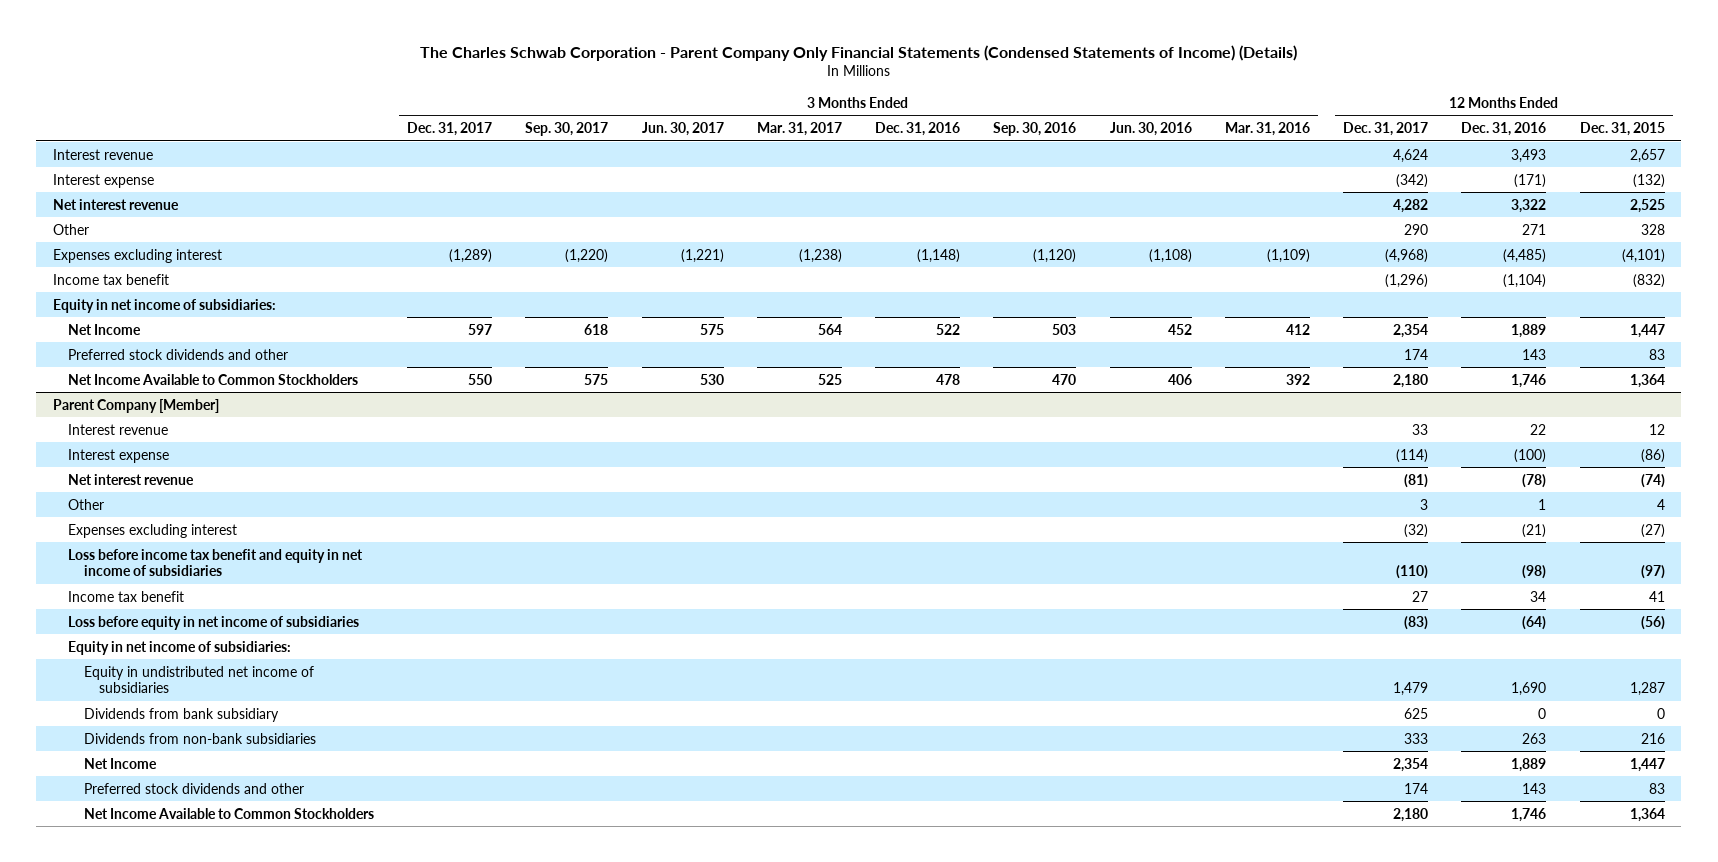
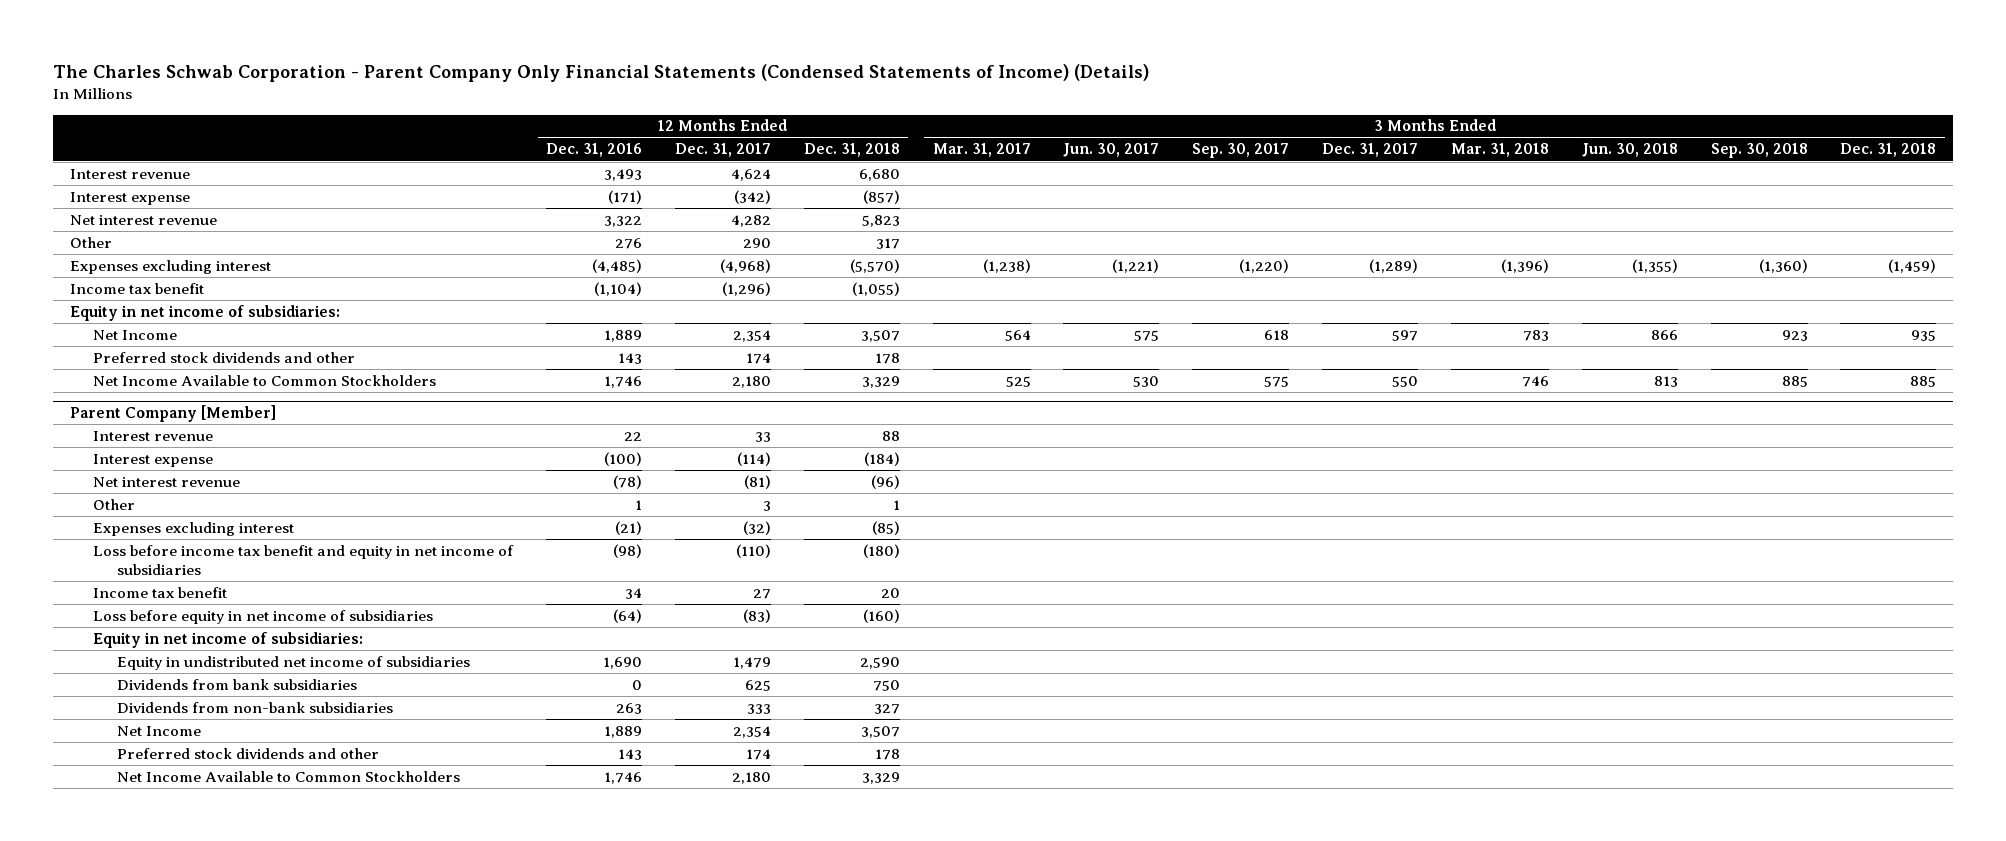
- | 3 Months Ended Dec. 31, 2017 | 3 Months Ended Sep. 30, 2017 | 3 Months Ended Jun. 30, 2017 | 3 Months Ended Mar. 31, 2017 | 3 Months Ended Dec. 31, 2016 | 3 Months Ended Sep. 30, 2016 | 3 Months Ended Jun. 30, 2016 | 3 Months Ended Mar. 31, 2016 | 12 Months Ended Dec. 31, 2017 | 12 Months Ended Dec. 31, 2016 | 12 Months Ended Dec. 31, 2015
+ | 12 Months Ended Dec. 31, 2016 | 12 Months Ended Dec. 31, 2017 | 12 Months Ended Dec. 31, 2018 | 3 Months Ended Mar. 31, 2017 | 3 Months Ended Jun. 30, 2017 | 3 Months Ended Sep. 30, 2017 | 3 Months Ended Dec. 31, 2017 | 3 Months Ended Mar. 31, 2018 | 3 Months Ended Jun. 30, 2018 | 3 Months Ended Sep. 30, 2018 | 3 Months Ended Dec. 31, 2018
- Other | | | | | | | | | 290 | 271 | 328
+ Other | 276 | 290 | 317 | | | | | | | |
@ Parent Company [Member]
- Dividends from bank subsidiary | | | | | | | | | 625 | 0 | 0
+ Dividends from bank subsidiaries | 0 | 625 | 750 | | | | | | | |

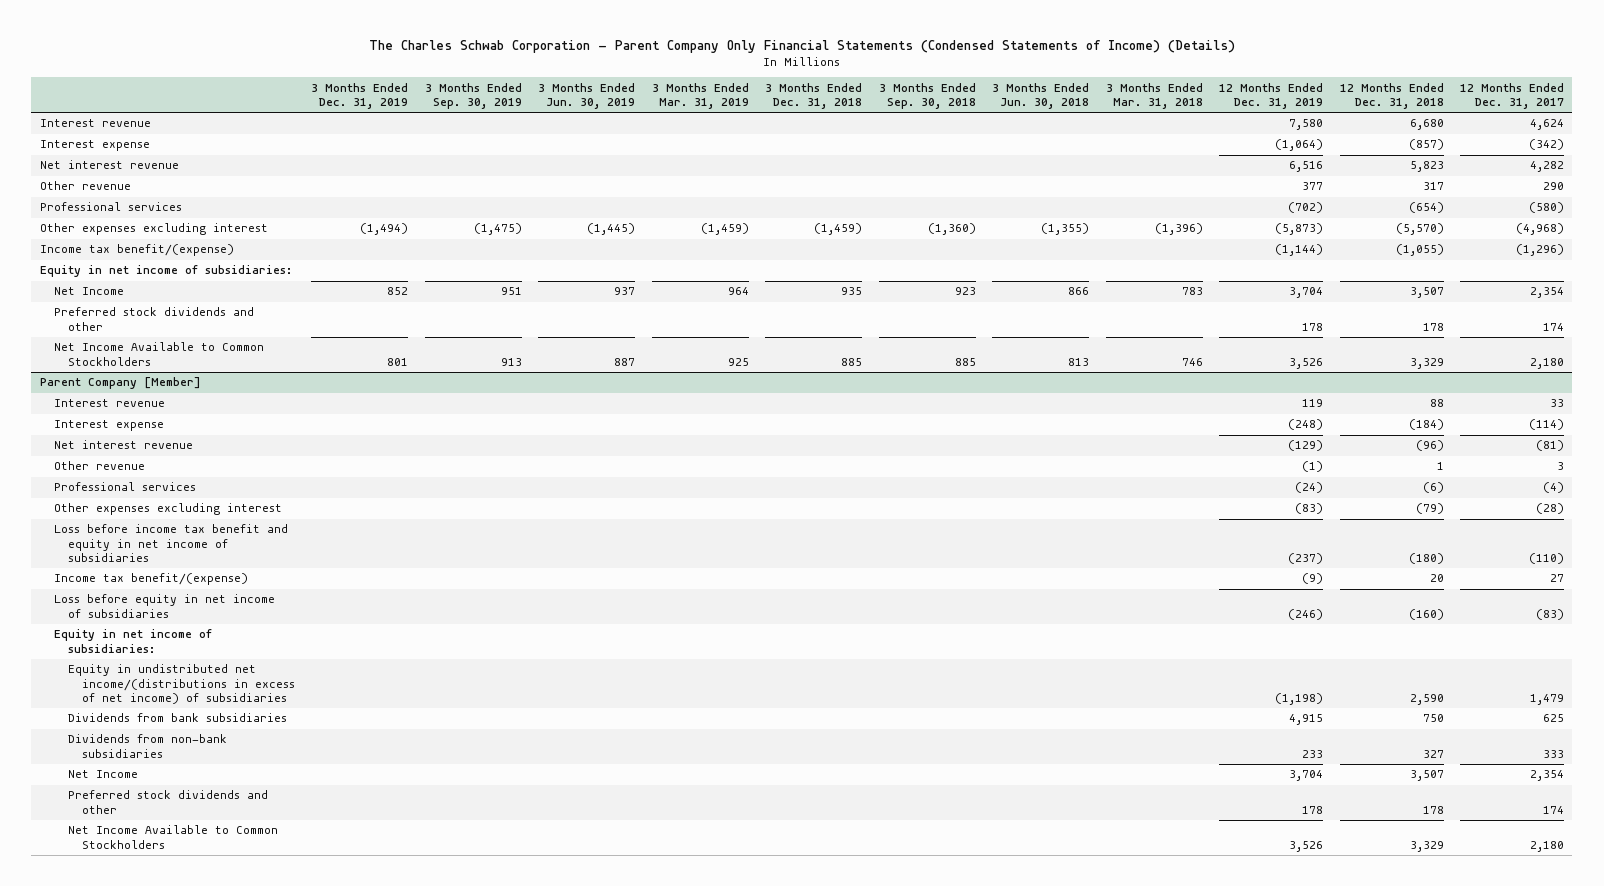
- | 12 Months Ended Dec. 31, 2016 | 12 Months Ended Dec. 31, 2017 | 12 Months Ended Dec. 31, 2018 | 3 Months Ended Mar. 31, 2017 | 3 Months Ended Jun. 30, 2017 | 3 Months Ended Sep. 30, 2017 | 3 Months Ended Dec. 31, 2017 | 3 Months Ended Mar. 31, 2018 | 3 Months Ended Jun. 30, 2018 | 3 Months Ended Sep. 30, 2018 | 3 Months Ended Dec. 31, 2018
+ | 3 Months Ended Dec. 31, 2019 | 3 Months Ended Sep. 30, 2019 | 3 Months Ended Jun. 30, 2019 | 3 Months Ended Mar. 31, 2019 | 3 Months Ended Dec. 31, 2018 | 3 Months Ended Sep. 30, 2018 | 3 Months Ended Jun. 30, 2018 | 3 Months Ended Mar. 31, 2018 | 12 Months Ended Dec. 31, 2019 | 12 Months Ended Dec. 31, 2018 | 12 Months Ended Dec. 31, 2017
- Other | 276 | 290 | 317 | | | | | | | |
- Expenses excluding interest | (4,485) | (4,968) | (5,570) | (1,238) | (1,221) | (1,220) | (1,289) | (1,396) | (1,355) | (1,360) | (1,459)
- Income tax benefit | (1,104) | (1,296) | (1,055) | | | | | | | |
+ Other revenue | | | | | | | | | 377 | 317 | 290
+ Professional services | | | | | | | | | (702) | (654) | (580)
+ Other expenses excluding interest | (1,494) | (1,475) | (1,445) | (1,459) | (1,459) | (1,360) | (1,355) | (1,396) | (5,873) | (5,570) | (4,968)
+ Income tax benefit/(expense) | | | | | | | | | (1,144) | (1,055) | (1,296)
@ Parent Company [Member]
- Other | 1 | 3 | 1 | | | | | | | |
- Expenses excluding interest | (21) | (32) | (85) | | | | | | | |
+ Other revenue | | | | | | | | | (1) | 1 | 3
+ Professional services | | | | | | | | | (24) | (6) | (4)
+ Other expenses excluding interest | | | | | | | | | (83) | (79) | (28)
- Income tax benefit | 34 | 27 | 20 | | | | | | | |
+ Income tax benefit/(expense) | | | | | | | | | (9) | 20 | 27
- Equity in undistributed net income of subsidiaries | 1,690 | 1,479 | 2,590 | | | | | | | |
+ Equity in undistributed net income/(distributions in excess of net income) of subsidiaries | | | | | | | | | (1,198) | 2,590 | 1,479

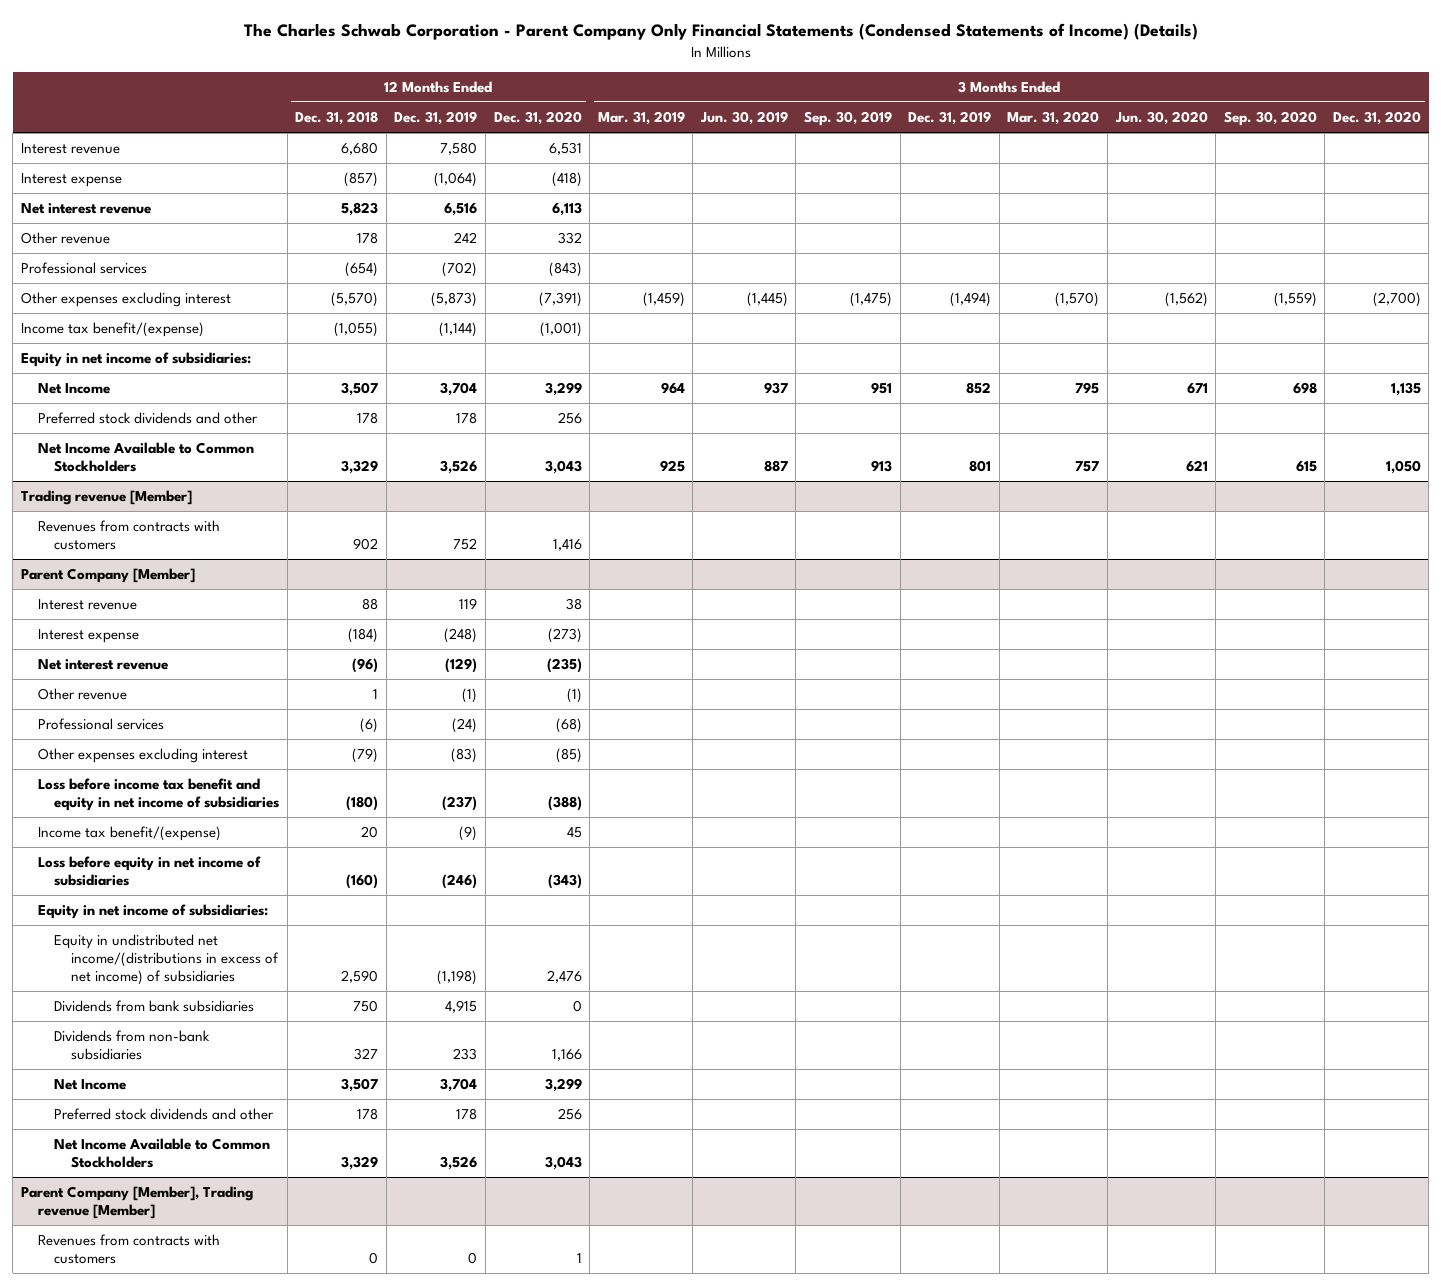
- | 3 Months Ended Dec. 31, 2019 | 3 Months Ended Sep. 30, 2019 | 3 Months Ended Jun. 30, 2019 | 3 Months Ended Mar. 31, 2019 | 3 Months Ended Dec. 31, 2018 | 3 Months Ended Sep. 30, 2018 | 3 Months Ended Jun. 30, 2018 | 3 Months Ended Mar. 31, 2018 | 12 Months Ended Dec. 31, 2019 | 12 Months Ended Dec. 31, 2018 | 12 Months Ended Dec. 31, 2017
+ | 12 Months Ended Dec. 31, 2018 | 12 Months Ended Dec. 31, 2019 | 12 Months Ended Dec. 31, 2020 | 3 Months Ended Mar. 31, 2019 | 3 Months Ended Jun. 30, 2019 | 3 Months Ended Sep. 30, 2019 | 3 Months Ended Dec. 31, 2019 | 3 Months Ended Mar. 31, 2020 | 3 Months Ended Jun. 30, 2020 | 3 Months Ended Sep. 30, 2020 | 3 Months Ended Dec. 31, 2020
- Other revenue | | | | | | | | | 377 | 317 | 290
+ Other revenue | 178 | 242 | 332 | | | | | | | |
+ Trading revenue [Member]
+ Revenues from contracts with customers | 902 | 752 | 1,416 | | | | | | | |
+ Parent Company [Member], Trading revenue [Member]
+ Revenues from contracts with customers | 0 | 0 | 1 | | | | | | | |

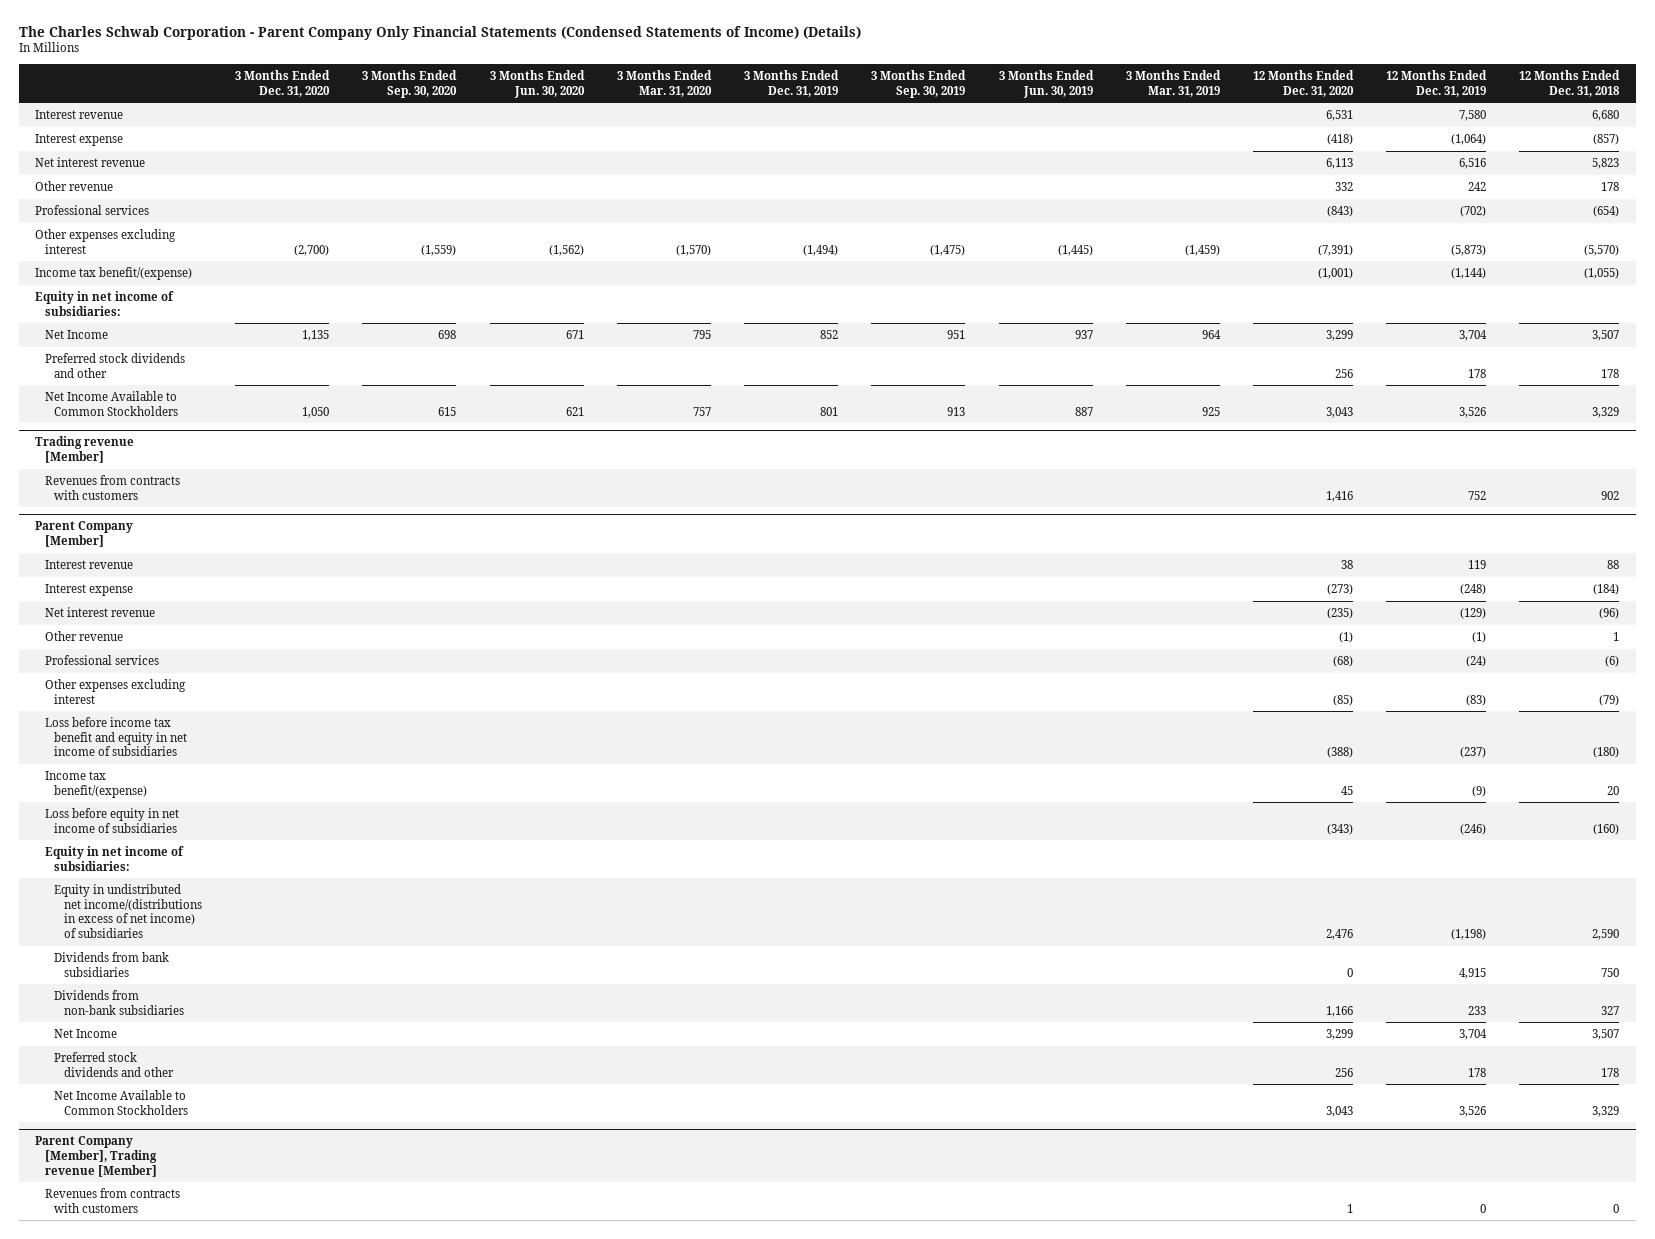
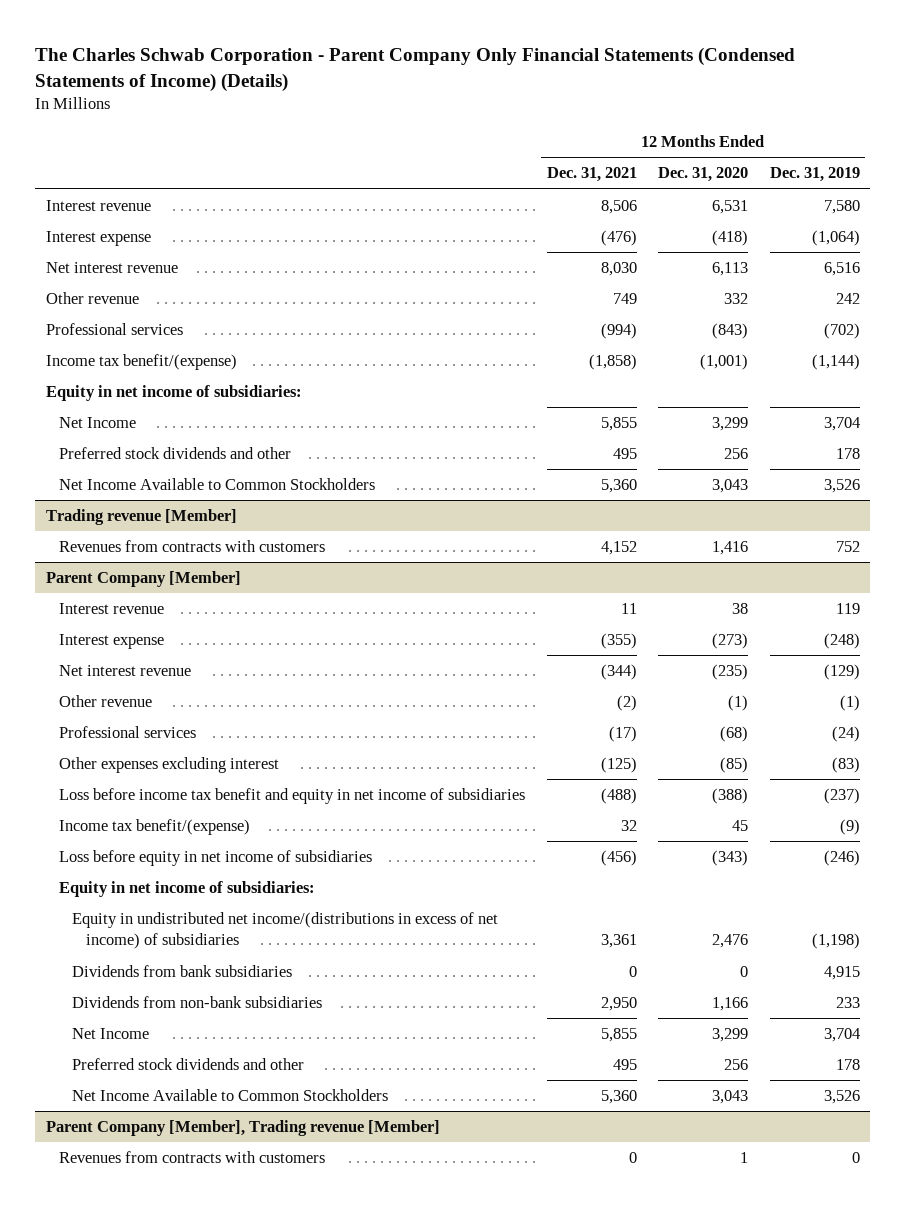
- | 3 Months Ended Dec. 31, 2020 | 3 Months Ended Sep. 30, 2020 | 3 Months Ended Jun. 30, 2020 | 3 Months Ended Mar. 31, 2020 | 3 Months Ended Dec. 31, 2019 | 3 Months Ended Sep. 30, 2019 | 3 Months Ended Jun. 30, 2019 | 3 Months Ended Mar. 31, 2019 | 12 Months Ended Dec. 31, 2020 | 12 Months Ended Dec. 31, 2019 | 12 Months Ended Dec. 31, 2018
+ | 12 Months Ended Dec. 31, 2021 | 12 Months Ended Dec. 31, 2020 | 12 Months Ended Dec. 31, 2019
- Other expenses excluding interest | (2,700) | (1,559) | (1,562) | (1,570) | (1,494) | (1,475) | (1,445) | (1,459) | (7,391) | (5,873) | (5,570)

